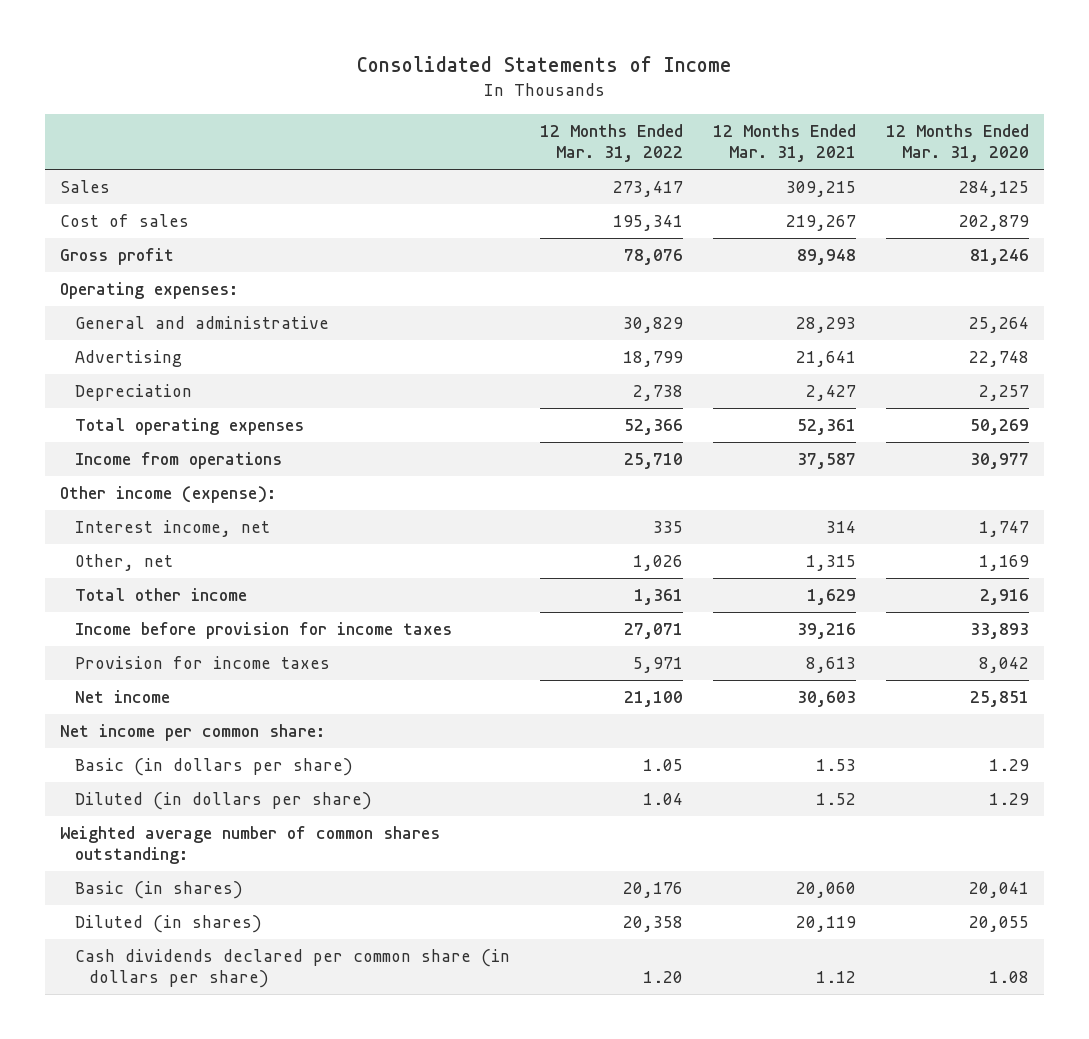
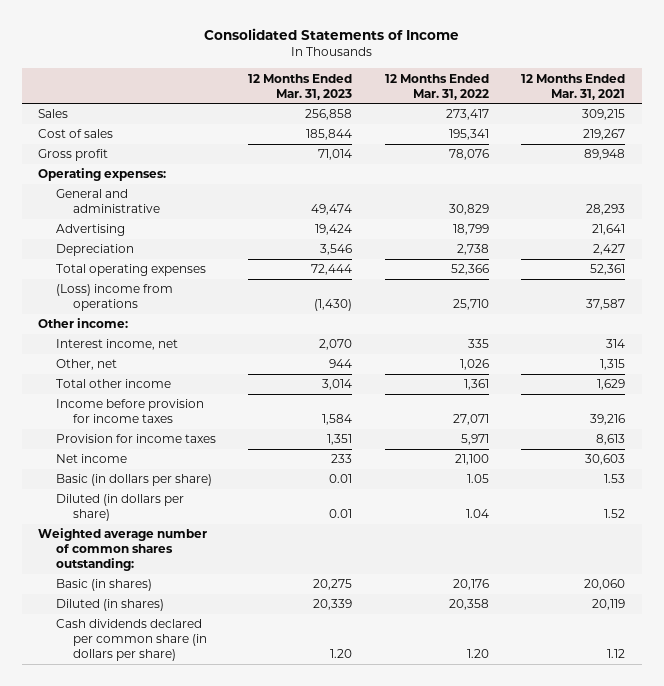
- | 12 Months Ended Mar. 31, 2022 | 12 Months Ended Mar. 31, 2021 | 12 Months Ended Mar. 31, 2020
+ | 12 Months Ended Mar. 31, 2023 | 12 Months Ended Mar. 31, 2022 | 12 Months Ended Mar. 31, 2021
- Income from operations | 25,710 | 37,587 | 30,977
- Other income (expense):
+ (Loss) income from operations | (1,430) | 25,710 | 37,587
+ Other income:
- Net income per common share:

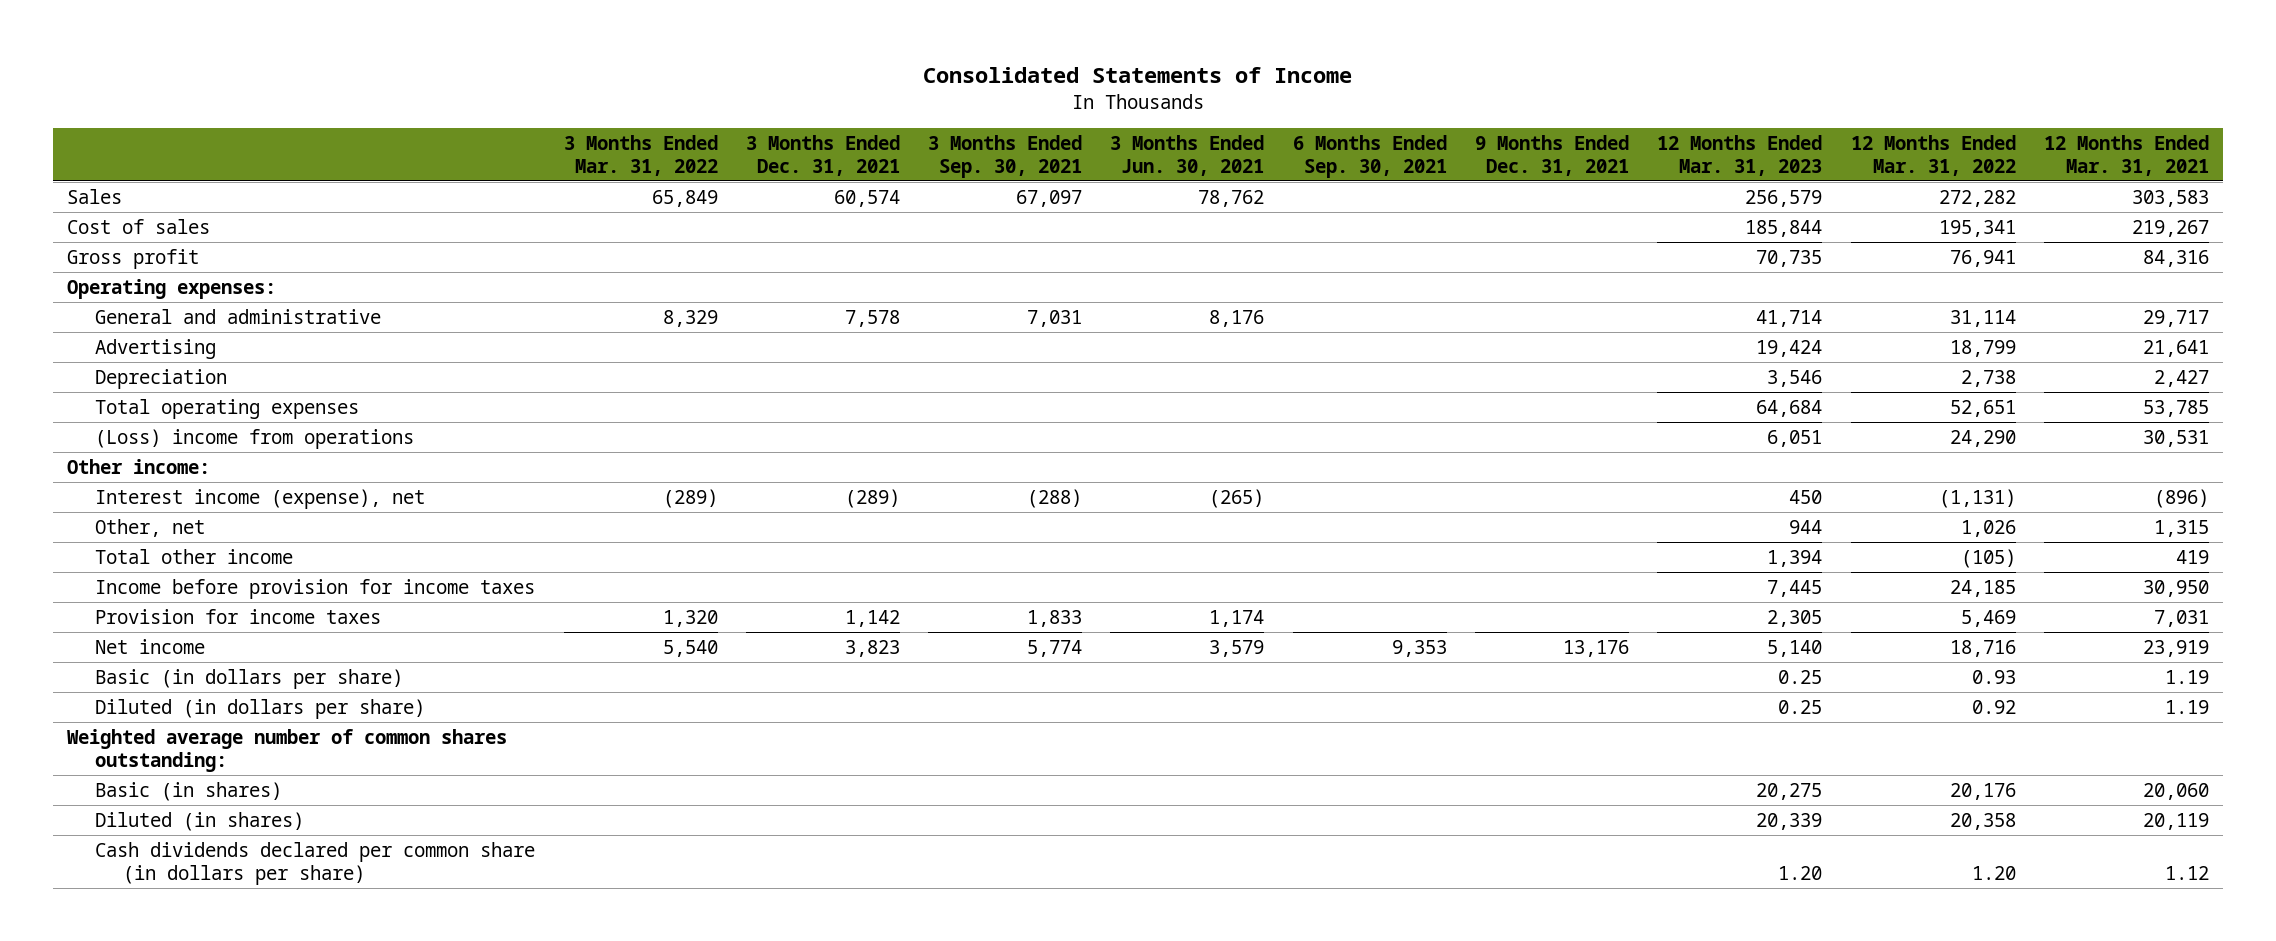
- | 12 Months Ended Mar. 31, 2023 | 12 Months Ended Mar. 31, 2022 | 12 Months Ended Mar. 31, 2021
+ | 3 Months Ended Mar. 31, 2022 | 3 Months Ended Dec. 31, 2021 | 3 Months Ended Sep. 30, 2021 | 3 Months Ended Jun. 30, 2021 | 6 Months Ended Sep. 30, 2021 | 9 Months Ended Dec. 31, 2021 | 12 Months Ended Mar. 31, 2023 | 12 Months Ended Mar. 31, 2022 | 12 Months Ended Mar. 31, 2021
- Sales | 256,858 | 273,417 | 309,215
+ Sales | 65,849 | 60,574 | 67,097 | 78,762 | | | 256,579 | 272,282 | 303,583
- Gross profit | 71,014 | 78,076 | 89,948
+ Gross profit | | | | | | | 70,735 | 76,941 | 84,316
- General and administrative | 49,474 | 30,829 | 28,293
+ General and administrative | 8,329 | 7,578 | 7,031 | 8,176 | | | 41,714 | 31,114 | 29,717
- Total operating expenses | 72,444 | 52,366 | 52,361
- (Loss) income from operations | (1,430) | 25,710 | 37,587
+ Total operating expenses | | | | | | | 64,684 | 52,651 | 53,785
+ (Loss) income from operations | | | | | | | 6,051 | 24,290 | 30,531
- Interest income, net | 2,070 | 335 | 314
+ Interest income (expense), net | (289) | (289) | (288) | (265) | | | 450 | (1,131) | (896)
- Total other income | 3,014 | 1,361 | 1,629
- Income before provision for income taxes | 1,584 | 27,071 | 39,216
- Provision for income taxes | 1,351 | 5,971 | 8,613
- Net income | 233 | 21,100 | 30,603
- Basic (in dollars per share) | 0.01 | 1.05 | 1.53
- Diluted (in dollars per share) | 0.01 | 1.04 | 1.52
+ Total other income | | | | | | | 1,394 | (105) | 419
+ Income before provision for income taxes | | | | | | | 7,445 | 24,185 | 30,950
+ Provision for income taxes | 1,320 | 1,142 | 1,833 | 1,174 | | | 2,305 | 5,469 | 7,031
+ Net income | 5,540 | 3,823 | 5,774 | 3,579 | 9,353 | 13,176 | 5,140 | 18,716 | 23,919
+ Basic (in dollars per share) | | | | | | | 0.25 | 0.93 | 1.19
+ Diluted (in dollars per share) | | | | | | | 0.25 | 0.92 | 1.19

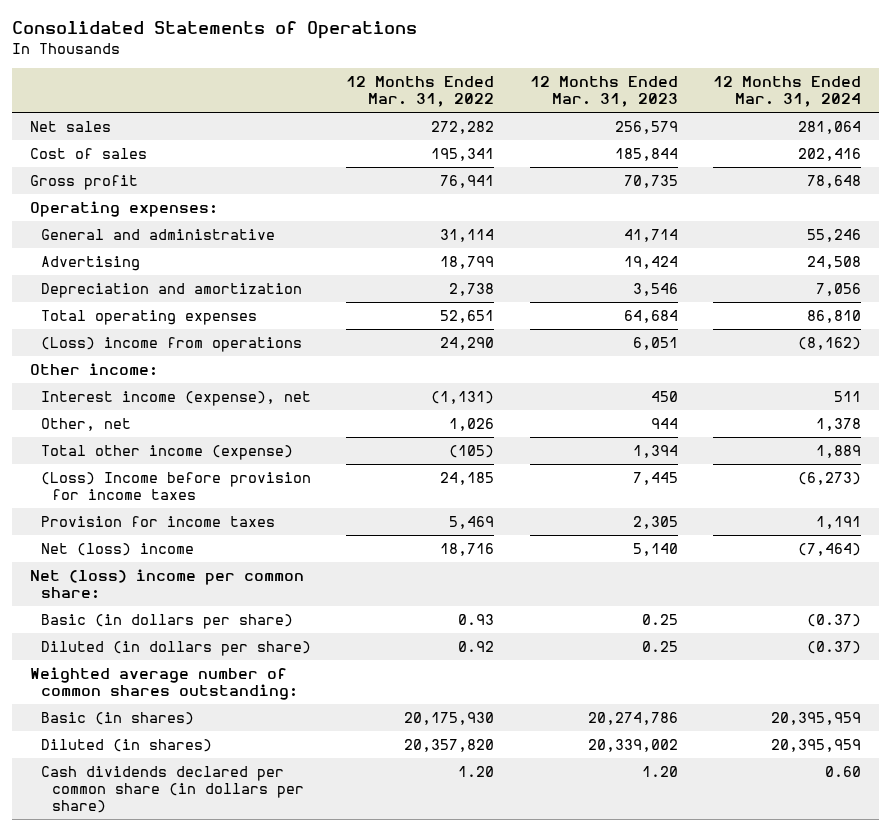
- Consolidated Statements of Income
+ Consolidated Statements of Operations
- | 3 Months Ended Mar. 31, 2022 | 3 Months Ended Dec. 31, 2021 | 3 Months Ended Sep. 30, 2021 | 3 Months Ended Jun. 30, 2021 | 6 Months Ended Sep. 30, 2021 | 9 Months Ended Dec. 31, 2021 | 12 Months Ended Mar. 31, 2023 | 12 Months Ended Mar. 31, 2022 | 12 Months Ended Mar. 31, 2021
+ | 12 Months Ended Mar. 31, 2022 | 12 Months Ended Mar. 31, 2023 | 12 Months Ended Mar. 31, 2024
- Sales | 65,849 | 60,574 | 67,097 | 78,762 | | | 256,579 | 272,282 | 303,583
+ Net sales | 272,282 | 256,579 | 281,064
- Depreciation | | | | | | | 3,546 | 2,738 | 2,427
+ Depreciation and amortization | 2,738 | 3,546 | 7,056
- Total other income | | | | | | | 1,394 | (105) | 419
- Income before provision for income taxes | | | | | | | 7,445 | 24,185 | 30,950
+ Total other income (expense) | (105) | 1,394 | 1,889
+ (Loss) Income before provision for income taxes | 24,185 | 7,445 | (6,273)
- Net income | 5,540 | 3,823 | 5,774 | 3,579 | 9,353 | 13,176 | 5,140 | 18,716 | 23,919
+ Net (loss) income | 18,716 | 5,140 | (7,464)
+ Net (loss) income per common share:
- Basic (in shares) | | | | | | | 20,275 | 20,176 | 20,060
- Diluted (in shares) | | | | | | | 20,339 | 20,358 | 20,119
+ Basic (in shares) | 20,175,930 | 20,274,786 | 20,395,959
+ Diluted (in shares) | 20,357,820 | 20,339,002 | 20,395,959

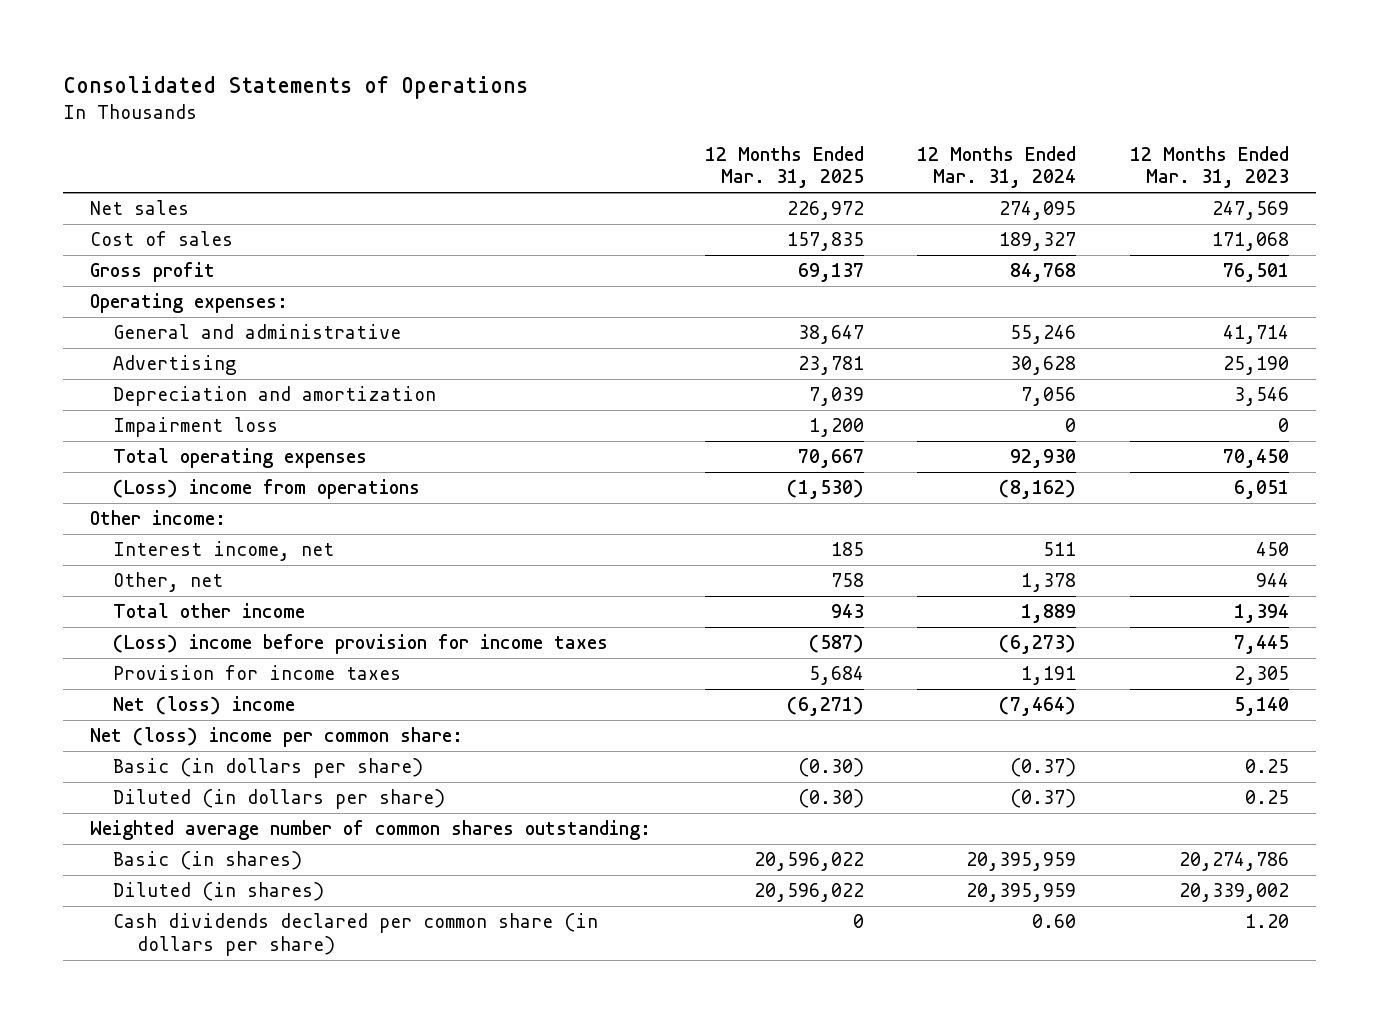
- | 12 Months Ended Mar. 31, 2022 | 12 Months Ended Mar. 31, 2023 | 12 Months Ended Mar. 31, 2024
+ | 12 Months Ended Mar. 31, 2025 | 12 Months Ended Mar. 31, 2024 | 12 Months Ended Mar. 31, 2023
- Net sales | 272,282 | 256,579 | 281,064
- Cost of sales | 195,341 | 185,844 | 202,416
- Gross profit | 76,941 | 70,735 | 78,648
+ Net sales | 226,972 | 274,095 | 247,569
+ Cost of sales | 157,835 | 189,327 | 171,068
+ Gross profit | 69,137 | 84,768 | 76,501
- Advertising | 18,799 | 19,424 | 24,508
+ Advertising | 23,781 | 30,628 | 25,190
- Total operating expenses | 52,651 | 64,684 | 86,810
+ Impairment loss | 1,200 | 0 | 0
+ Total operating expenses | 70,667 | 92,930 | 70,450
- Interest income (expense), net | (1,131) | 450 | 511
+ Interest income, net | 185 | 511 | 450
- Total other income (expense) | (105) | 1,394 | 1,889
- (Loss) Income before provision for income taxes | 24,185 | 7,445 | (6,273)
+ Total other income | 943 | 1,889 | 1,394
+ (Loss) income before provision for income taxes | (587) | (6,273) | 7,445

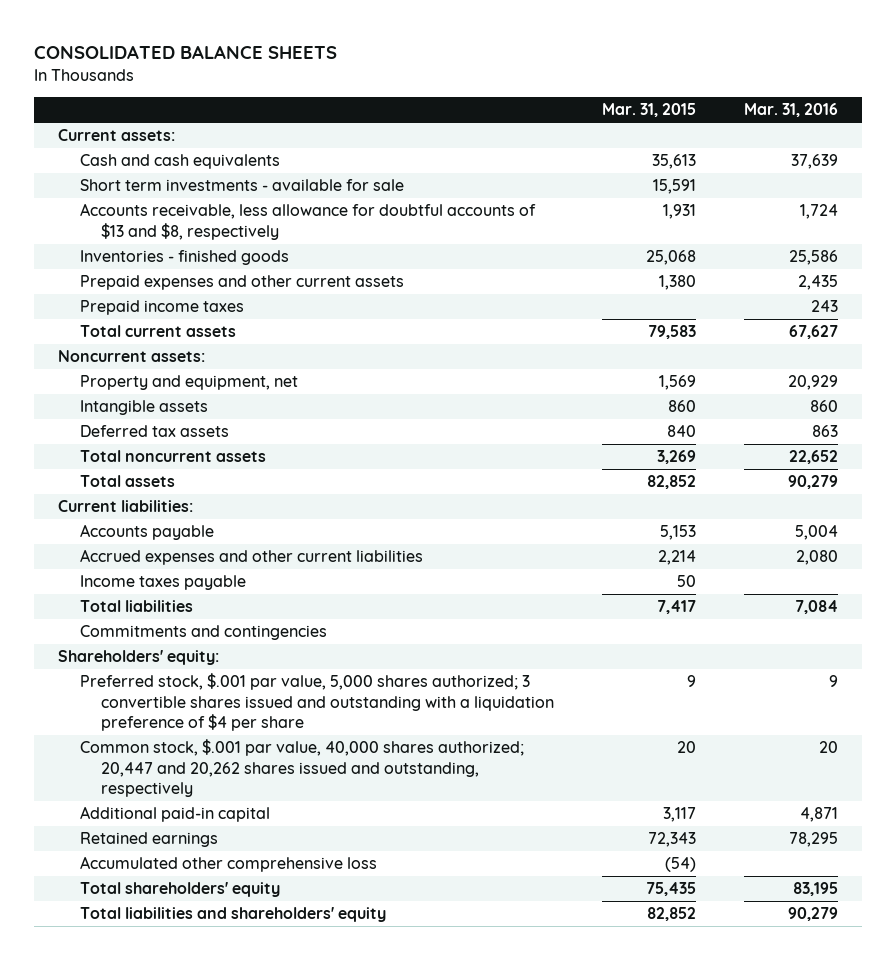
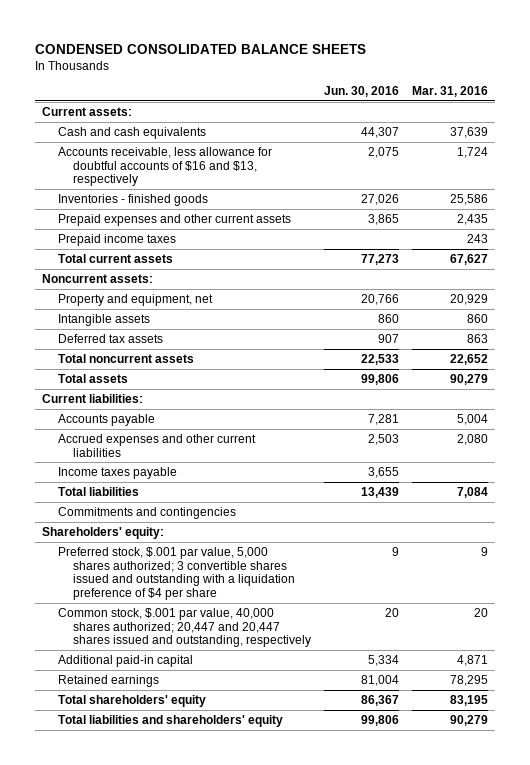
- CONSOLIDATED BALANCE SHEETS
+ CONDENSED CONSOLIDATED BALANCE SHEETS
- | Mar. 31, 2015 | Mar. 31, 2016
+ | Jun. 30, 2016 | Mar. 31, 2016
- Short term investments - available for sale | 15,591 |
- Accounts receivable, less allowance for doubtful accounts of $13 and $8, respectively | 1,931 | 1,724
+ Accounts receivable, less allowance for doubtful accounts of $16 and $13, respectively | 2,075 | 1,724
- Common stock, $.001 par value, 40,000 shares authorized; 20,447 and 20,262 shares issued and outstanding, respectively | 20 | 20
+ Common stock, $.001 par value, 40,000 shares authorized; 20,447 and 20,447 shares issued and outstanding, respectively | 20 | 20
- Accumulated other comprehensive loss | (54) |

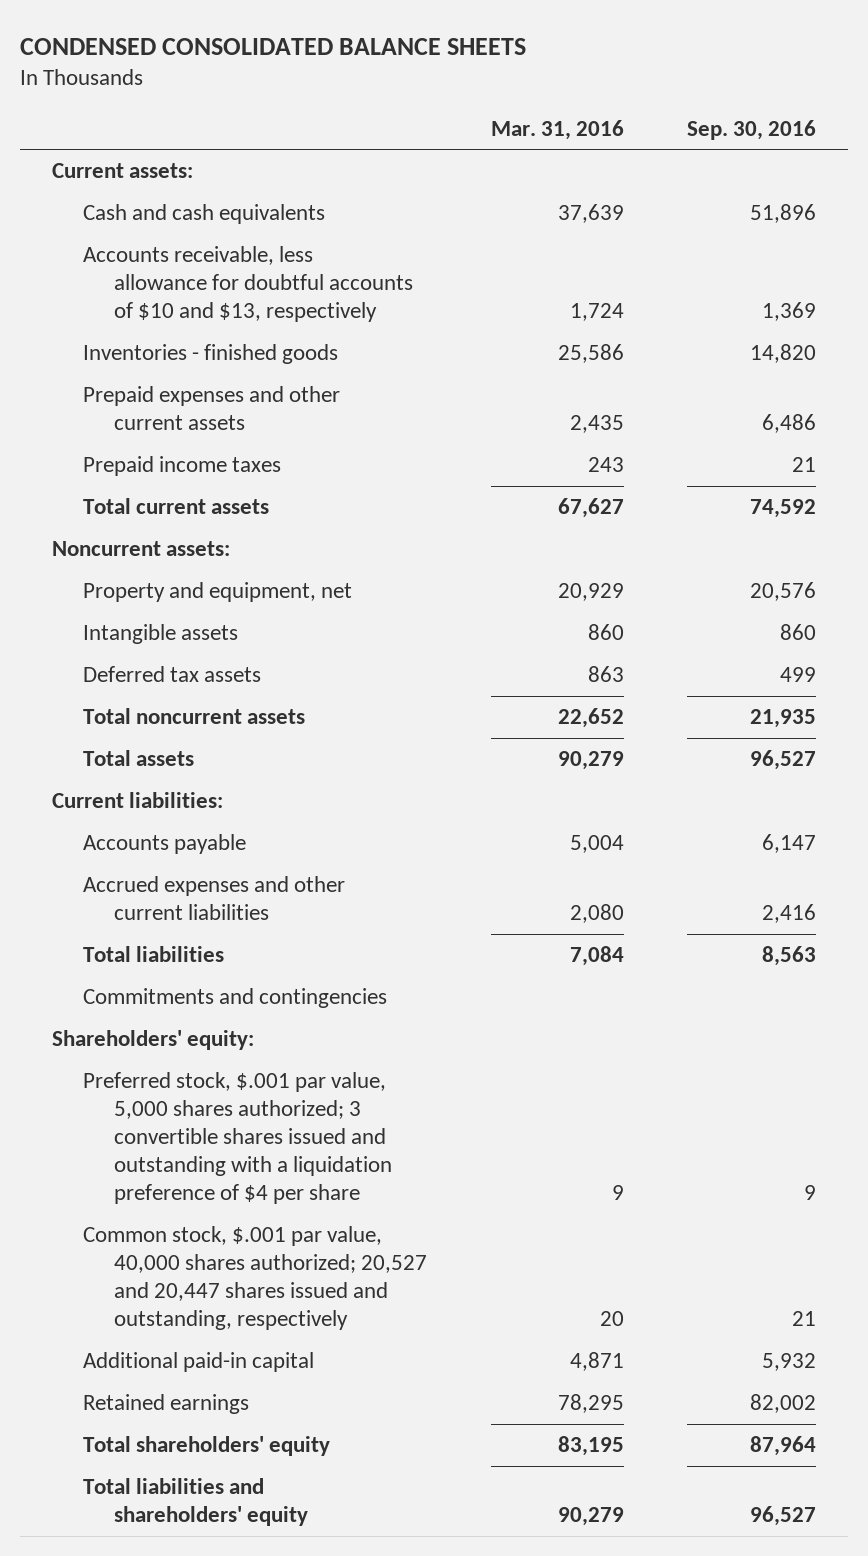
- | Jun. 30, 2016 | Mar. 31, 2016
+ | Mar. 31, 2016 | Sep. 30, 2016
- Accounts receivable, less allowance for doubtful accounts of $16 and $13, respectively | 2,075 | 1,724
+ Accounts receivable, less allowance for doubtful accounts of $10 and $13, respectively | 1,724 | 1,369
- Income taxes payable | 3,655 |
- Common stock, $.001 par value, 40,000 shares authorized; 20,447 and 20,447 shares issued and outstanding, respectively | 20 | 20
+ Common stock, $.001 par value, 40,000 shares authorized; 20,527 and 20,447 shares issued and outstanding, respectively | 20 | 21

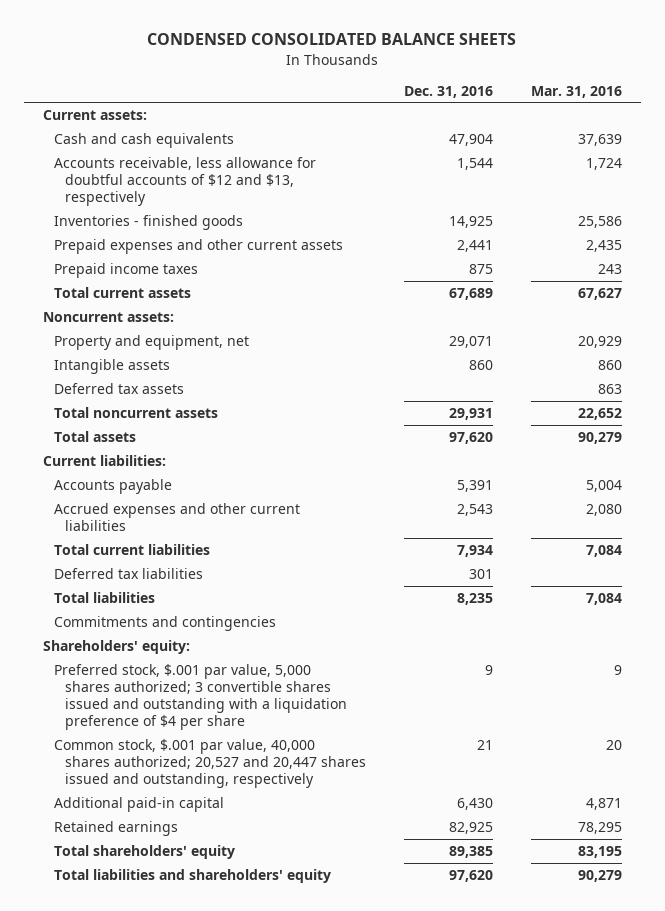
- | Mar. 31, 2016 | Sep. 30, 2016
+ | Dec. 31, 2016 | Mar. 31, 2016
- Accounts receivable, less allowance for doubtful accounts of $10 and $13, respectively | 1,724 | 1,369
+ Accounts receivable, less allowance for doubtful accounts of $12 and $13, respectively | 1,544 | 1,724
+ Total current liabilities | 7,934 | 7,084
+ Deferred tax liabilities | 301 |

